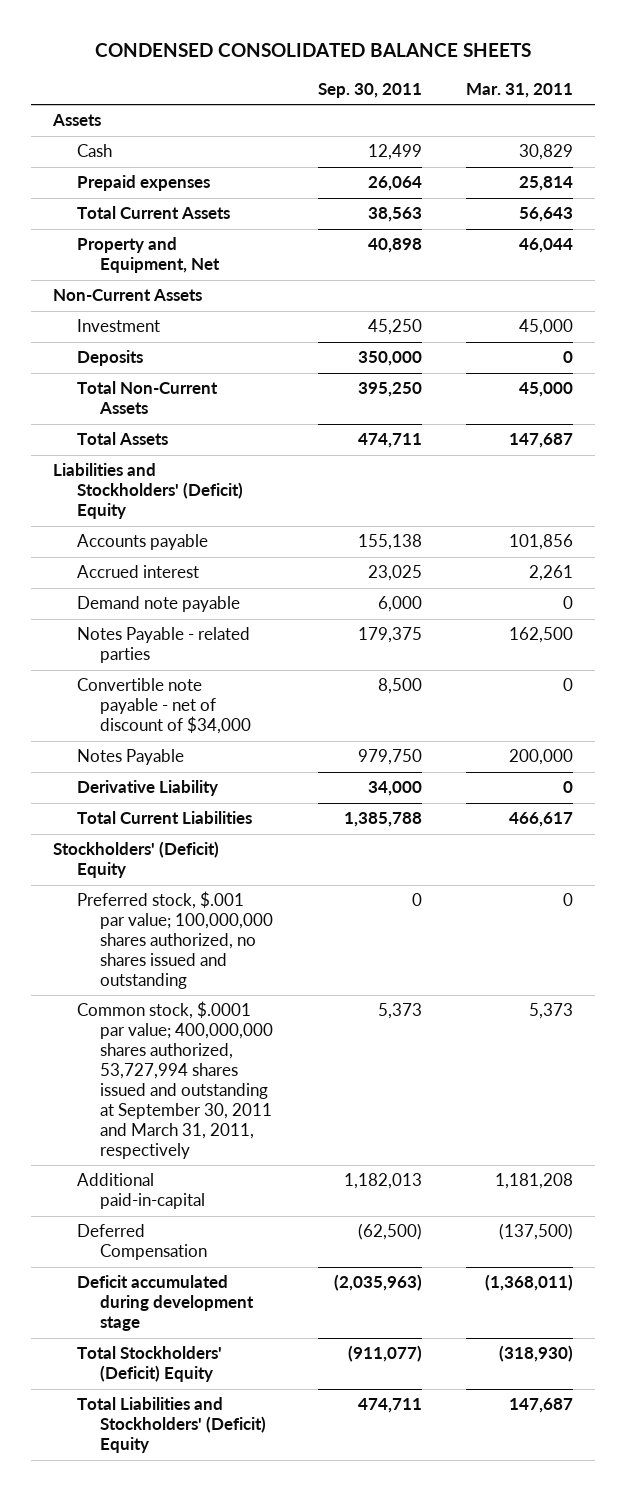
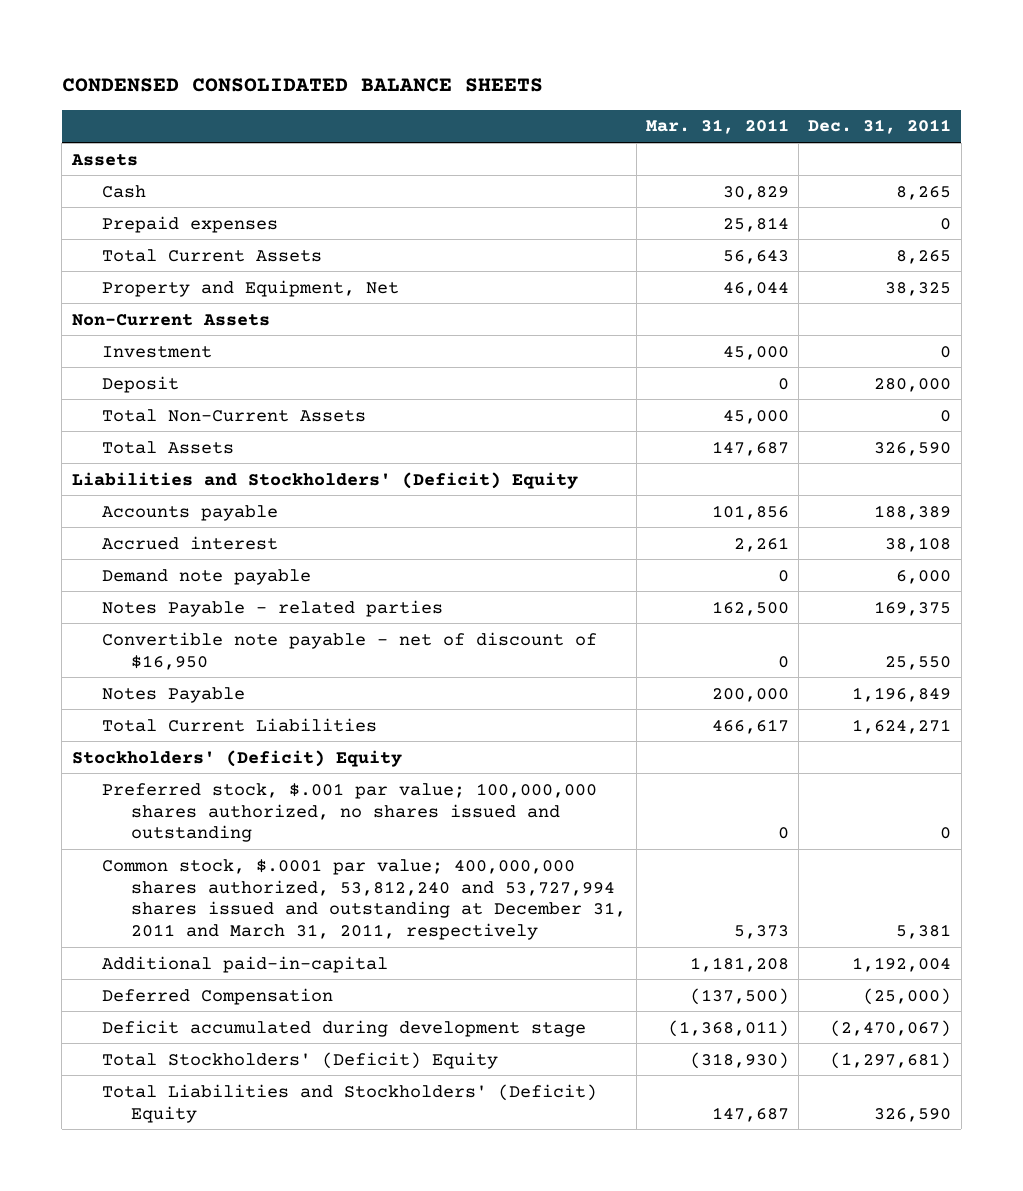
- | Sep. 30, 2011 | Mar. 31, 2011
+ | Mar. 31, 2011 | Dec. 31, 2011
- Deposits | 350,000 | 0
+ Deposit | 0 | 280,000
- Convertible note payable - net of discount of $34,000 | 8,500 | 0
+ Convertible note payable - net of discount of $16,950 | 0 | 25,550
- Derivative Liability | 34,000 | 0
- Common stock, $.0001 par value; 400,000,000 shares authorized, 53,727,994 shares issued and outstanding at September 30, 2011 and March 31, 2011, respectively | 5,373 | 5,373
+ Common stock, $.0001 par value; 400,000,000 shares authorized, 53,812,240 and 53,727,994 shares issued and outstanding at December 31, 2011 and March 31, 2011, respectively | 5,373 | 5,381

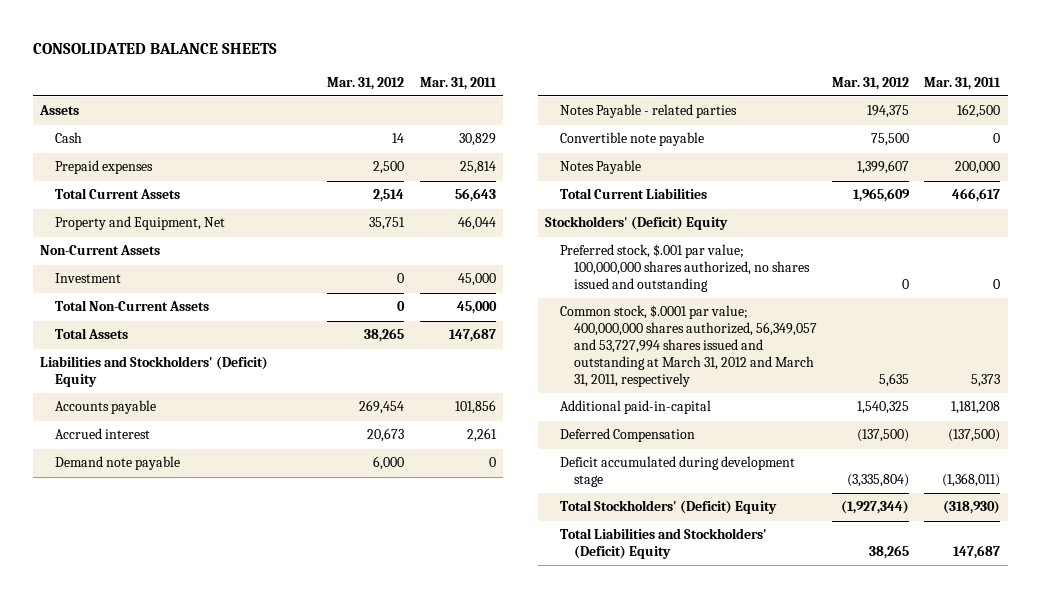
- CONDENSED CONSOLIDATED BALANCE SHEETS
+ CONSOLIDATED BALANCE SHEETS
- | Mar. 31, 2011 | Dec. 31, 2011
+ | Mar. 31, 2012 | Mar. 31, 2011
- Deposit | 0 | 280,000
- Convertible note payable - net of discount of $16,950 | 0 | 25,550
+ Convertible note payable | 75,500 | 0
- Common stock, $.0001 par value; 400,000,000 shares authorized, 53,812,240 and 53,727,994 shares issued and outstanding at December 31, 2011 and March 31, 2011, respectively | 5,373 | 5,381
+ Common stock, $.0001 par value; 400,000,000 shares authorized, 56,349,057 and 53,727,994 shares issued and outstanding at March 31, 2012 and March 31, 2011, respectively | 5,635 | 5,373

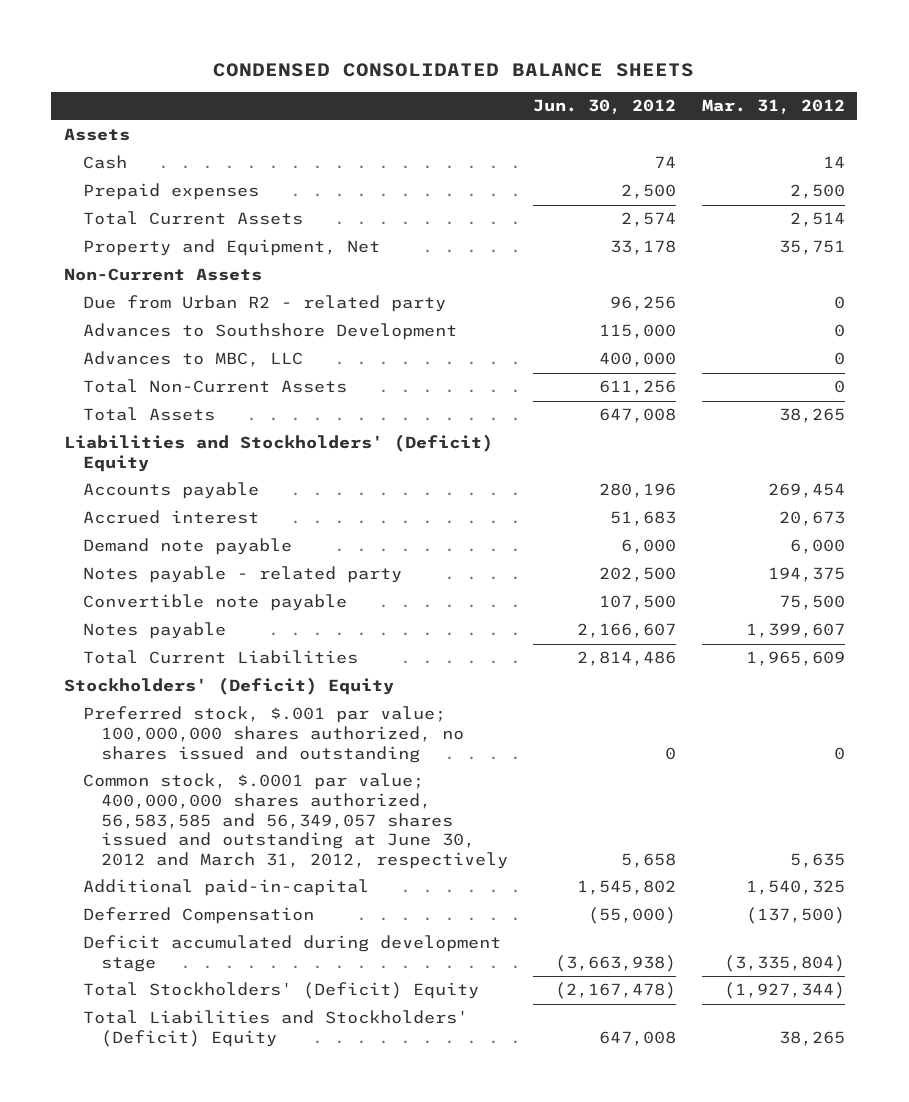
- CONSOLIDATED BALANCE SHEETS
+ CONDENSED CONSOLIDATED BALANCE SHEETS
- | Mar. 31, 2012 | Mar. 31, 2011
+ | Jun. 30, 2012 | Mar. 31, 2012
- Investment | 0 | 45,000
+ Due from Urban R2 - related party | 96,256 | 0
+ Advances to Southshore Development | 115,000 | 0
+ Advances to MBC, LLC | 400,000 | 0
- Notes Payable - related parties | 194,375 | 162,500
+ Notes payable - related party | 202,500 | 194,375
- Notes Payable | 1,399,607 | 200,000
+ Notes payable | 2,166,607 | 1,399,607
- Common stock, $.0001 par value; 400,000,000 shares authorized, 56,349,057 and 53,727,994 shares issued and outstanding at March 31, 2012 and March 31, 2011, respectively | 5,635 | 5,373
+ Common stock, $.0001 par value; 400,000,000 shares authorized, 56,583,585 and 56,349,057 shares issued and outstanding at June 30, 2012 and March 31, 2012, respectively | 5,658 | 5,635

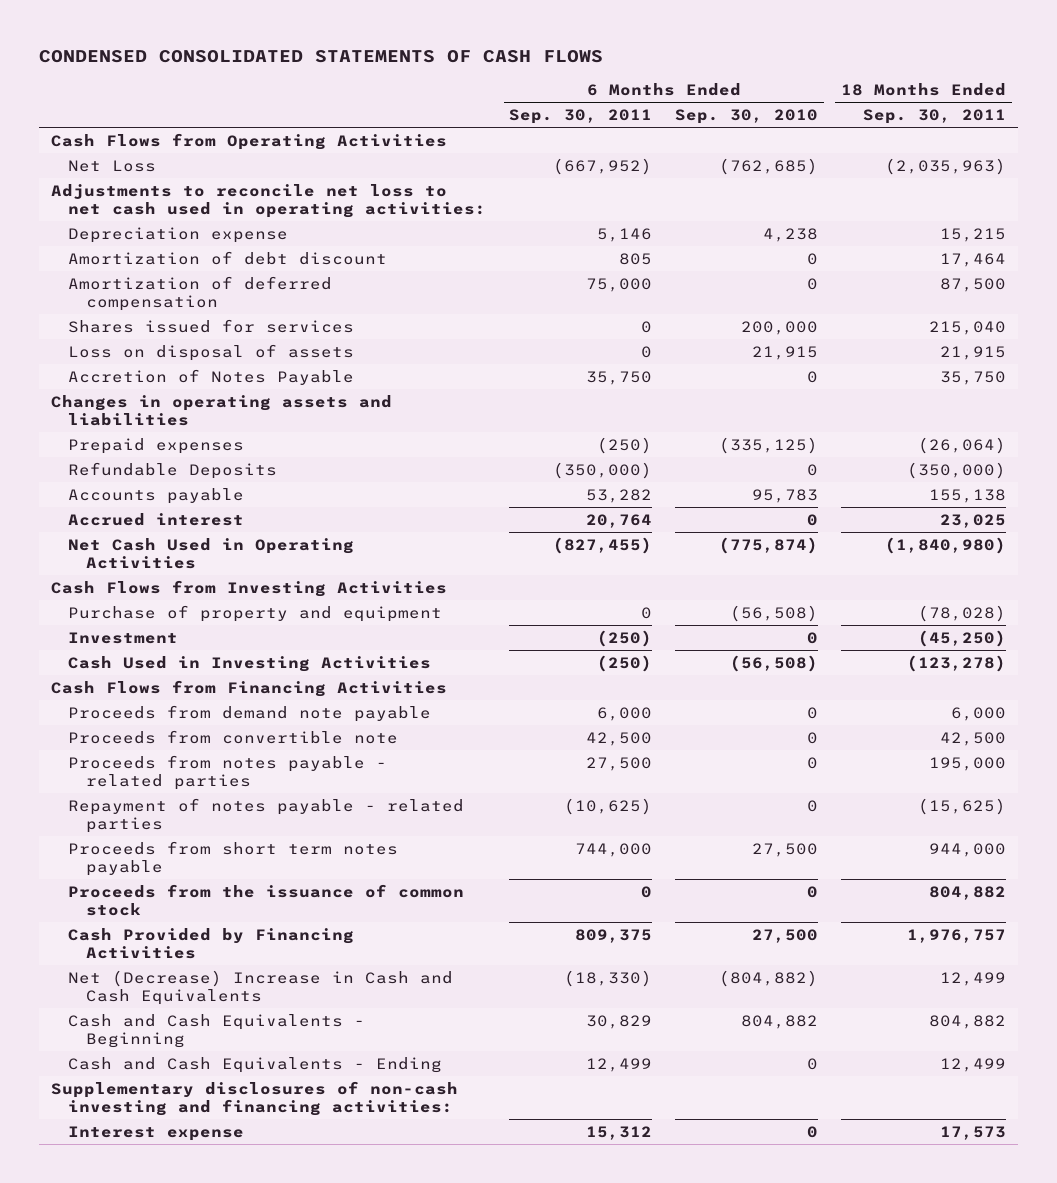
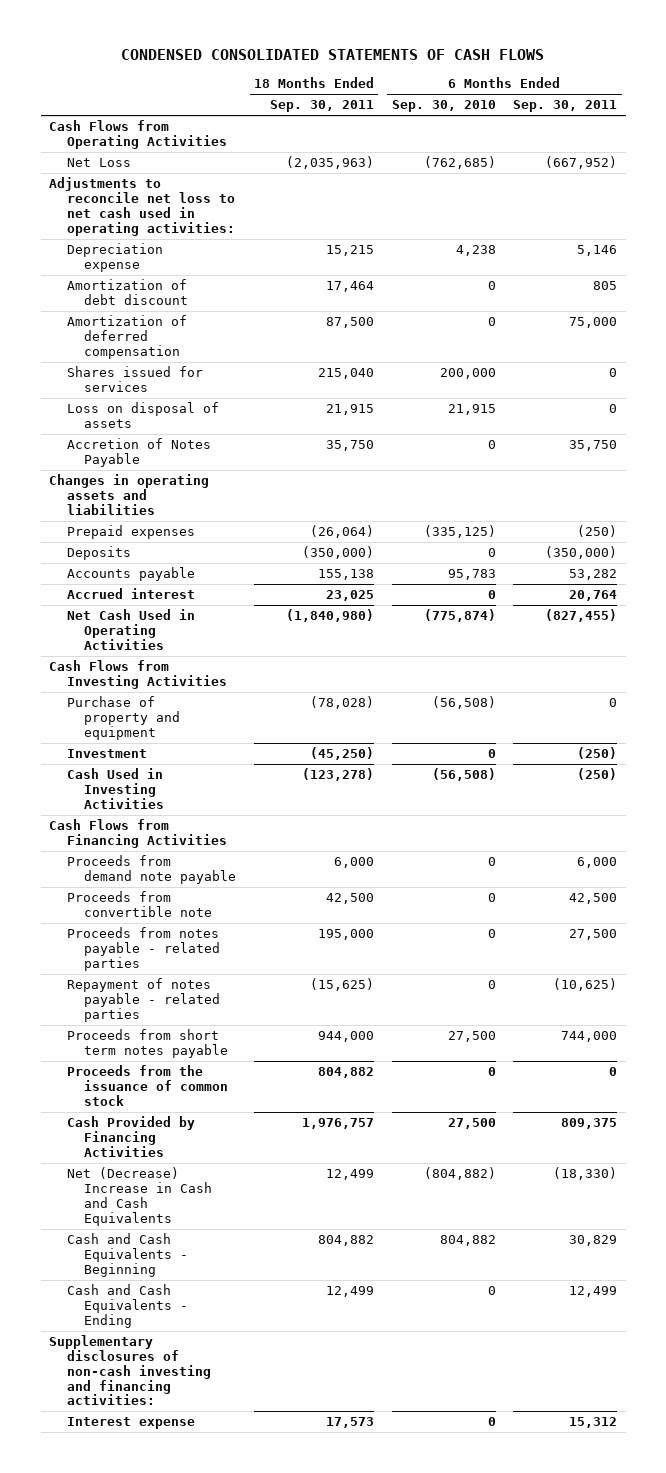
- | 6 Months Ended Sep. 30, 2011 | 6 Months Ended Sep. 30, 2010 | 18 Months Ended Sep. 30, 2011
+ | 18 Months Ended Sep. 30, 2011 | 6 Months Ended Sep. 30, 2010 | 6 Months Ended Sep. 30, 2011
- Refundable Deposits | (350,000) | 0 | (350,000)
+ Deposits | (350,000) | 0 | (350,000)

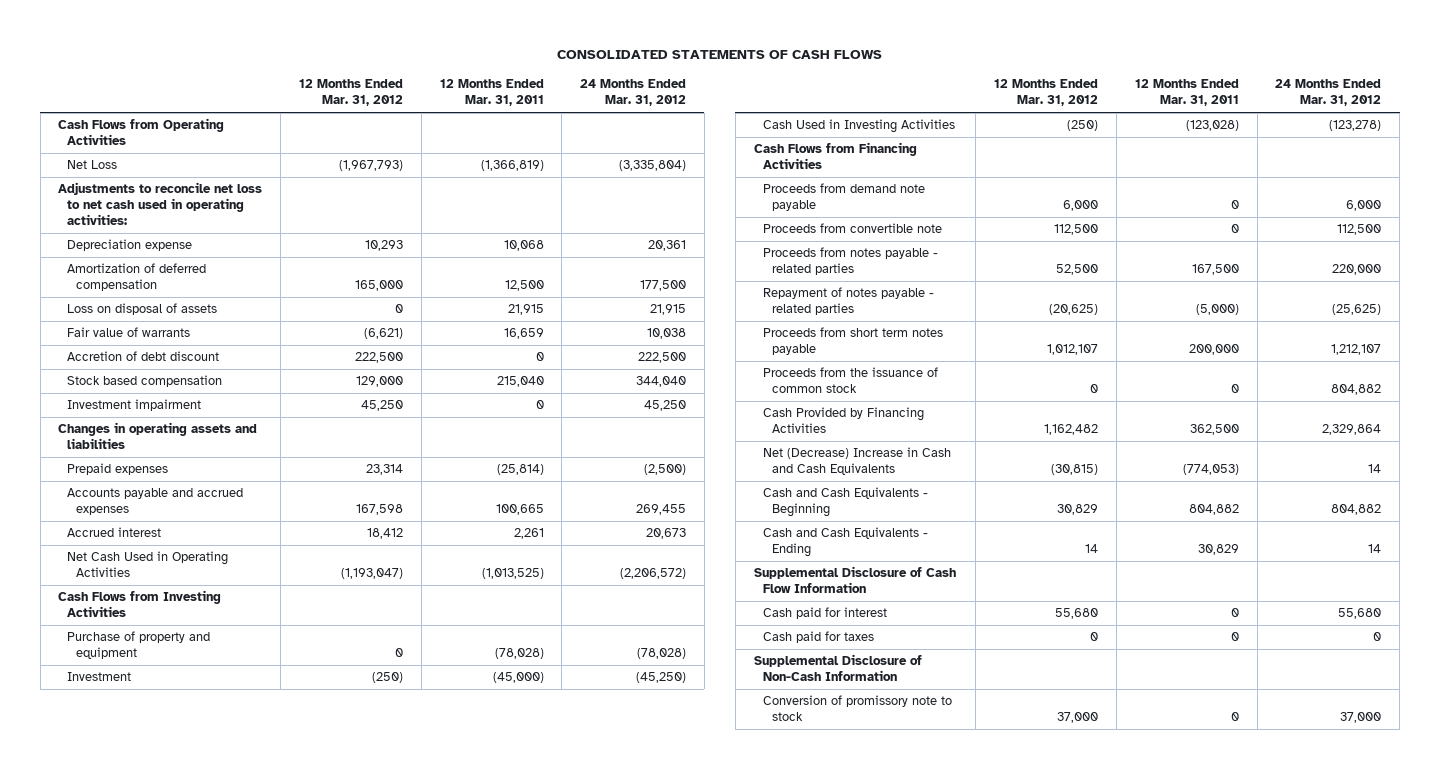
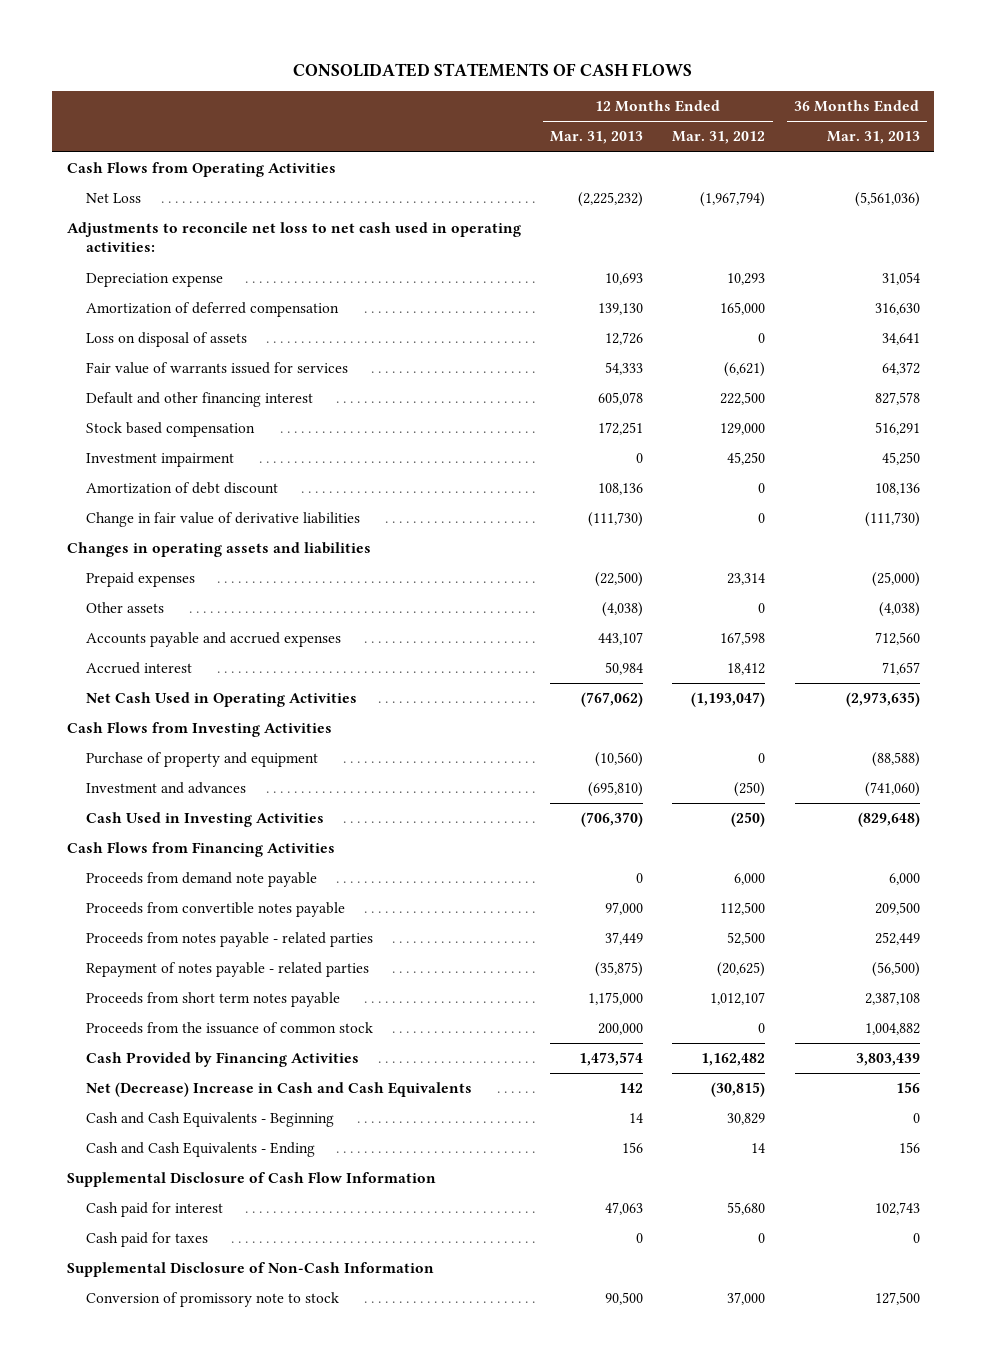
- | 12 Months Ended Mar. 31, 2012 | 12 Months Ended Mar. 31, 2011 | 24 Months Ended Mar. 31, 2012
+ | 12 Months Ended Mar. 31, 2013 | 12 Months Ended Mar. 31, 2012 | 36 Months Ended Mar. 31, 2013
- Net Loss | (1,967,793) | (1,366,819) | (3,335,804)
+ Net Loss | (2,225,232) | (1,967,794) | (5,561,036)
- Fair value of warrants | (6,621) | 16,659 | 10,038
- Accretion of debt discount | 222,500 | 0 | 222,500
+ Fair value of warrants issued for services | 54,333 | (6,621) | 64,372
+ Default and other financing interest | 605,078 | 222,500 | 827,578
+ Amortization of debt discount | 108,136 | 0 | 108,136
+ Change in fair value of derivative liabilities | (111,730) | 0 | (111,730)
+ Other assets | (4,038) | 0 | (4,038)
- Investment | (250) | (45,000) | (45,250)
+ Investment and advances | (695,810) | (250) | (741,060)
- Proceeds from convertible note | 112,500 | 0 | 112,500
+ Proceeds from convertible notes payable | 97,000 | 112,500 | 209,500

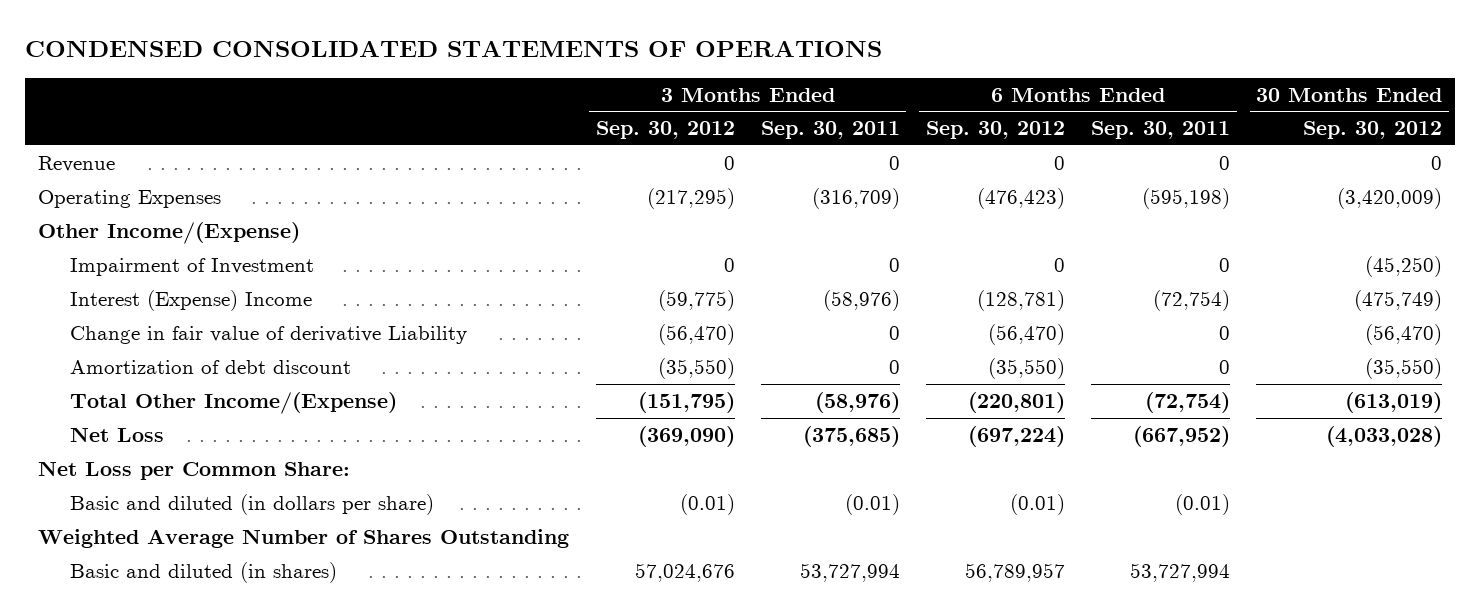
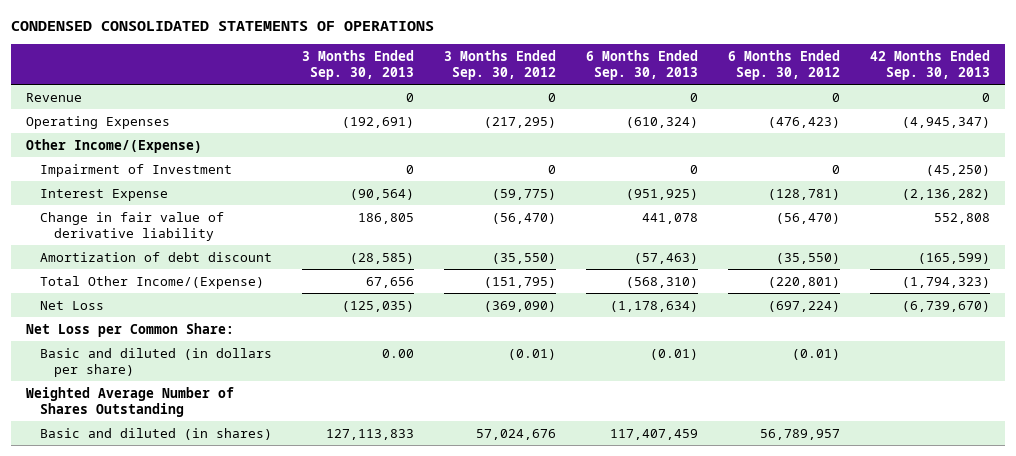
- | 3 Months Ended Sep. 30, 2012 | 3 Months Ended Sep. 30, 2011 | 6 Months Ended Sep. 30, 2012 | 6 Months Ended Sep. 30, 2011 | 30 Months Ended Sep. 30, 2012
+ | 3 Months Ended Sep. 30, 2013 | 3 Months Ended Sep. 30, 2012 | 6 Months Ended Sep. 30, 2013 | 6 Months Ended Sep. 30, 2012 | 42 Months Ended Sep. 30, 2013
- Interest (Expense) Income | (59,775) | (58,976) | (128,781) | (72,754) | (475,749)
- Change in fair value of derivative Liability | (56,470) | 0 | (56,470) | 0 | (56,470)
+ Interest Expense | (90,564) | (59,775) | (951,925) | (128,781) | (2,136,282)
+ Change in fair value of derivative liability | 186,805 | (56,470) | 441,078 | (56,470) | 552,808

